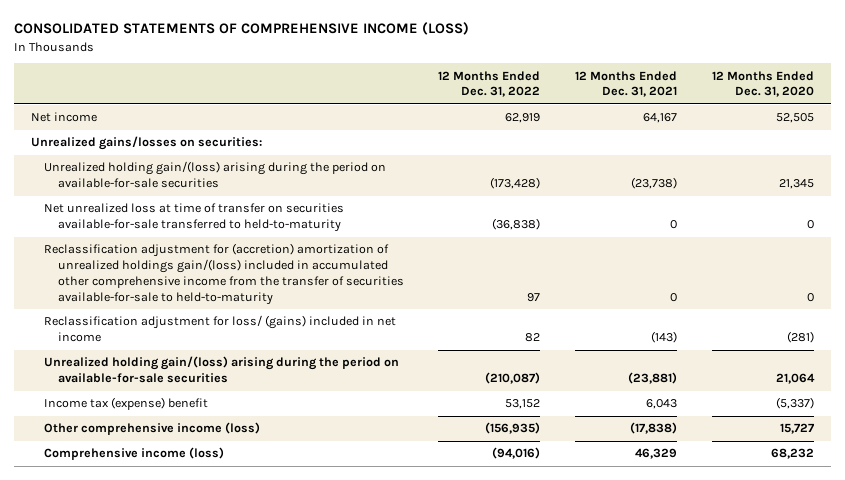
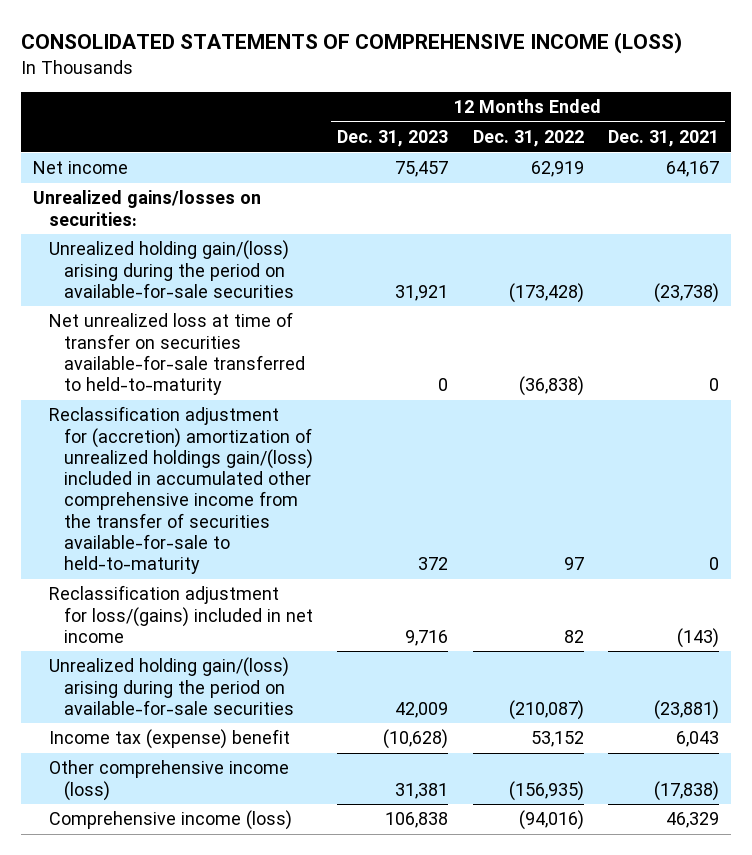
- | 12 Months Ended Dec. 31, 2022 | 12 Months Ended Dec. 31, 2021 | 12 Months Ended Dec. 31, 2020
+ | 12 Months Ended Dec. 31, 2023 | 12 Months Ended Dec. 31, 2022 | 12 Months Ended Dec. 31, 2021
- Reclassification adjustment for loss/ (gains) included in net income | 82 | (143) | (281)
+ Reclassification adjustment for loss/(gains) included in net income | 9,716 | 82 | (143)

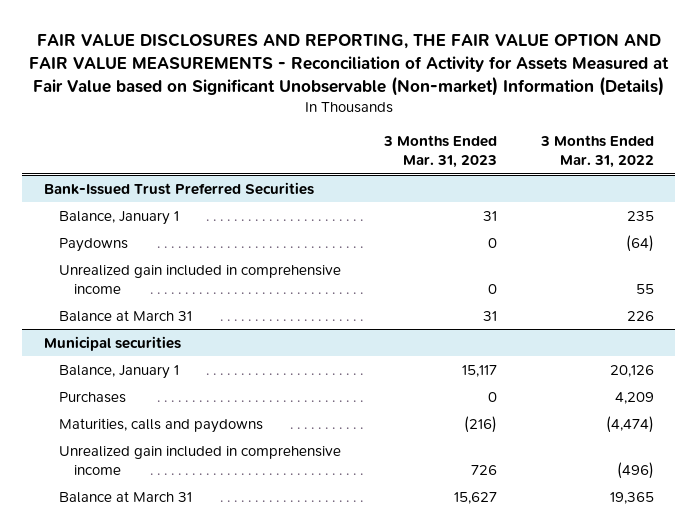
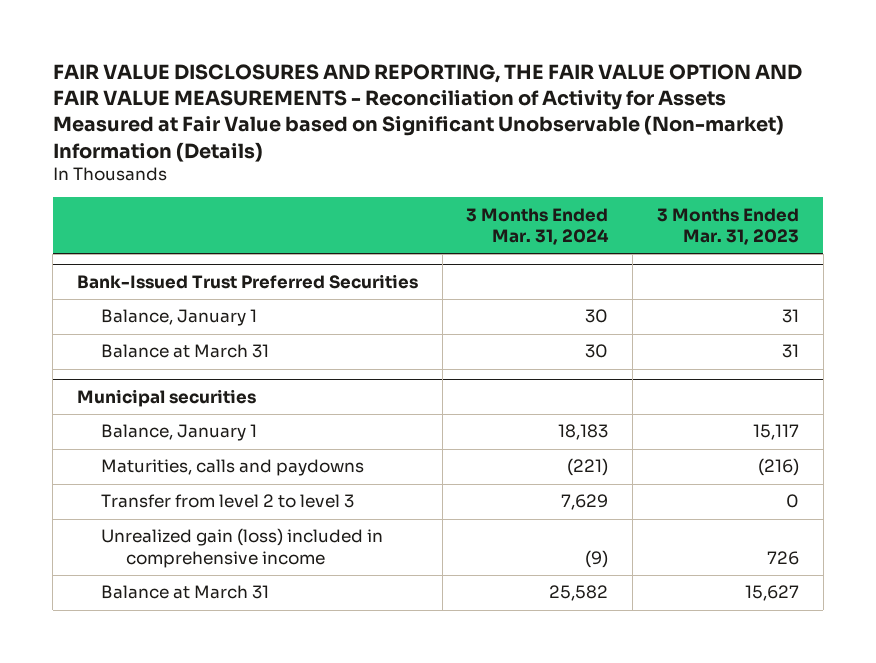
- | 3 Months Ended Mar. 31, 2023 | 3 Months Ended Mar. 31, 2022
+ | 3 Months Ended Mar. 31, 2024 | 3 Months Ended Mar. 31, 2023
@ Bank-Issued Trust Preferred Securities
- Paydowns | 0 | (64)
- Unrealized gain included in comprehensive income | 0 | 55
@ Municipal securities
- Purchases | 0 | 4,209
- Unrealized gain included in comprehensive income | 726 | (496)
+ Transfer from level 2 to level 3 | 7,629 | 0
+ Unrealized gain (loss) included in comprehensive income | (9) | 726

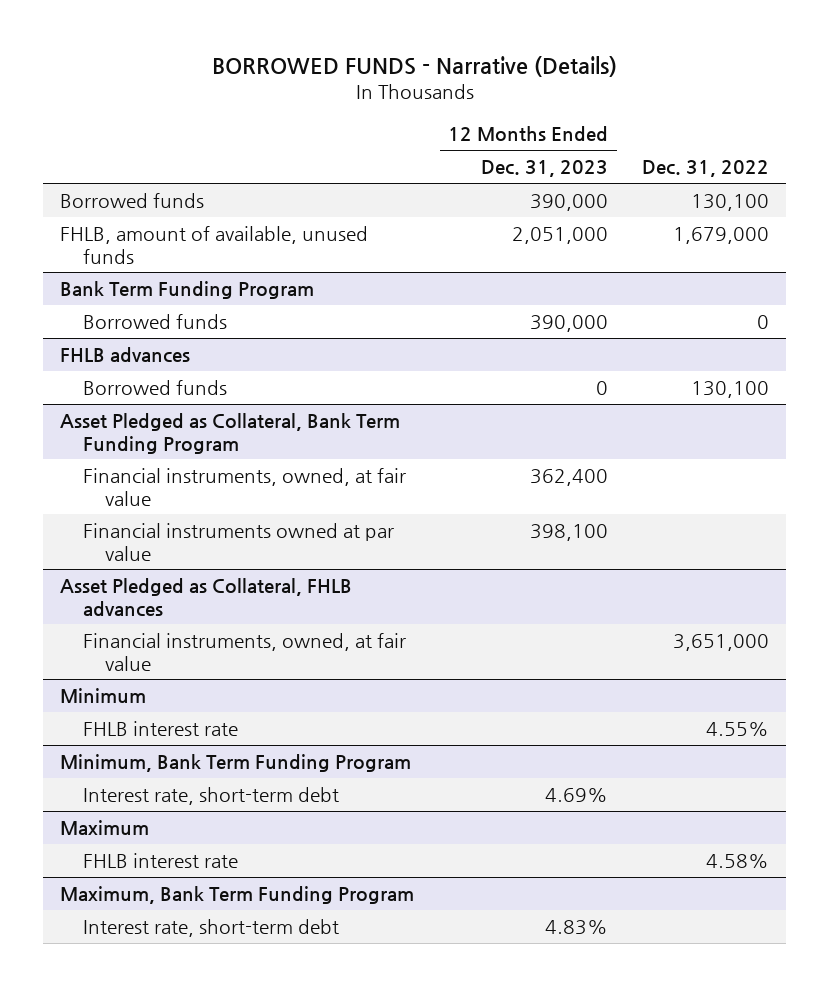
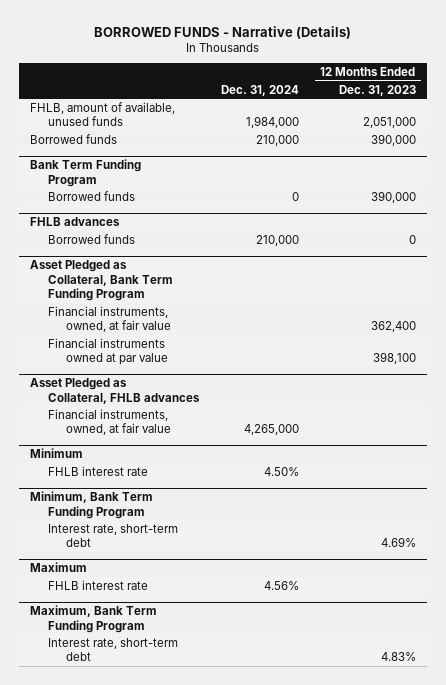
- | 12 Months Ended Dec. 31, 2023 | Dec. 31, 2022
+ | Dec. 31, 2024 | 12 Months Ended Dec. 31, 2023
moved down: Borrowed funds | 210,000 | 390,000

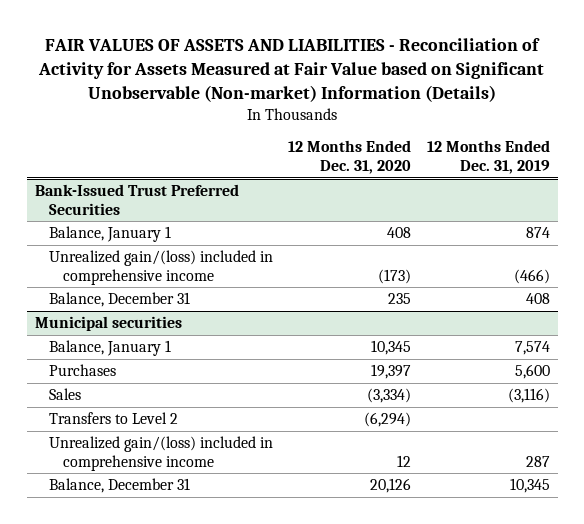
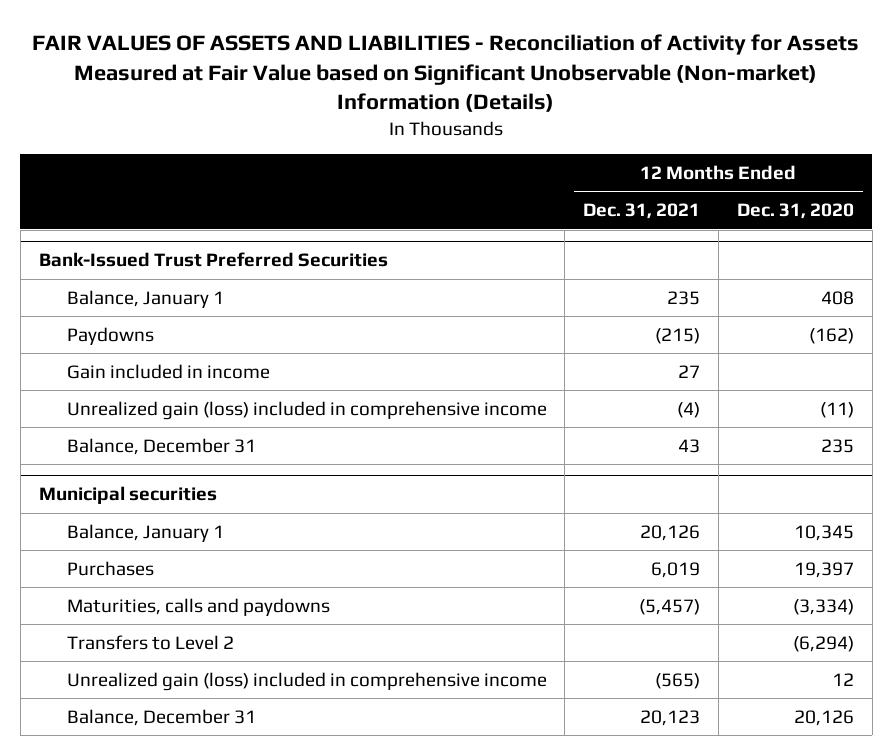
- | 12 Months Ended Dec. 31, 2020 | 12 Months Ended Dec. 31, 2019
+ | 12 Months Ended Dec. 31, 2021 | 12 Months Ended Dec. 31, 2020
@ Bank-Issued Trust Preferred Securities
- Unrealized gain/(loss) included in comprehensive income | (173) | (466)
+ Paydowns | (215) | (162)
+ Gain included in income | 27 |
+ Unrealized gain (loss) included in comprehensive income | (4) | (11)
@ Municipal securities
- Sales | (3,334) | (3,116)
+ Maturities, calls and paydowns | (5,457) | (3,334)
- Unrealized gain/(loss) included in comprehensive income | 12 | 287
+ Unrealized gain (loss) included in comprehensive income | (565) | 12

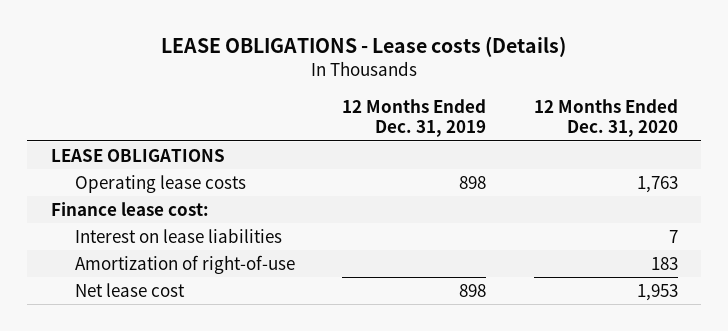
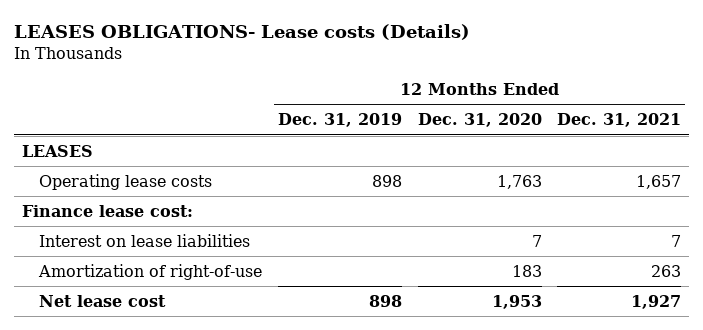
- LEASE OBLIGATIONS - Lease costs (Details)
+ LEASES OBLIGATIONS- Lease costs (Details)
- | 12 Months Ended Dec. 31, 2019 | 12 Months Ended Dec. 31, 2020
+ | 12 Months Ended Dec. 31, 2019 | 12 Months Ended Dec. 31, 2020 | 12 Months Ended Dec. 31, 2021
- LEASE OBLIGATIONS
+ LEASES

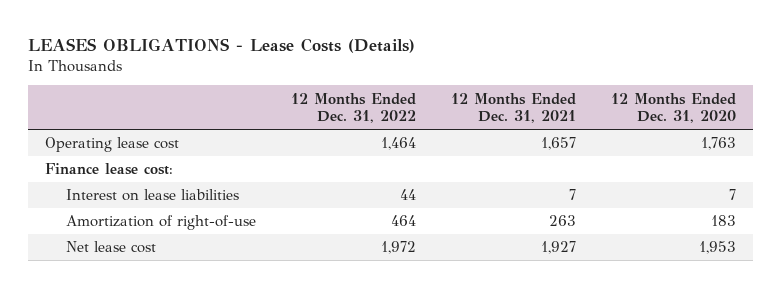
- LEASES OBLIGATIONS- Lease costs (Details)
+ LEASES OBLIGATIONS - Lease Costs (Details)
- | 12 Months Ended Dec. 31, 2019 | 12 Months Ended Dec. 31, 2020 | 12 Months Ended Dec. 31, 2021
+ | 12 Months Ended Dec. 31, 2022 | 12 Months Ended Dec. 31, 2021 | 12 Months Ended Dec. 31, 2020
- LEASES
- Operating lease costs | 898 | 1,763 | 1,657
+ Operating lease cost | 1,464 | 1,657 | 1,763

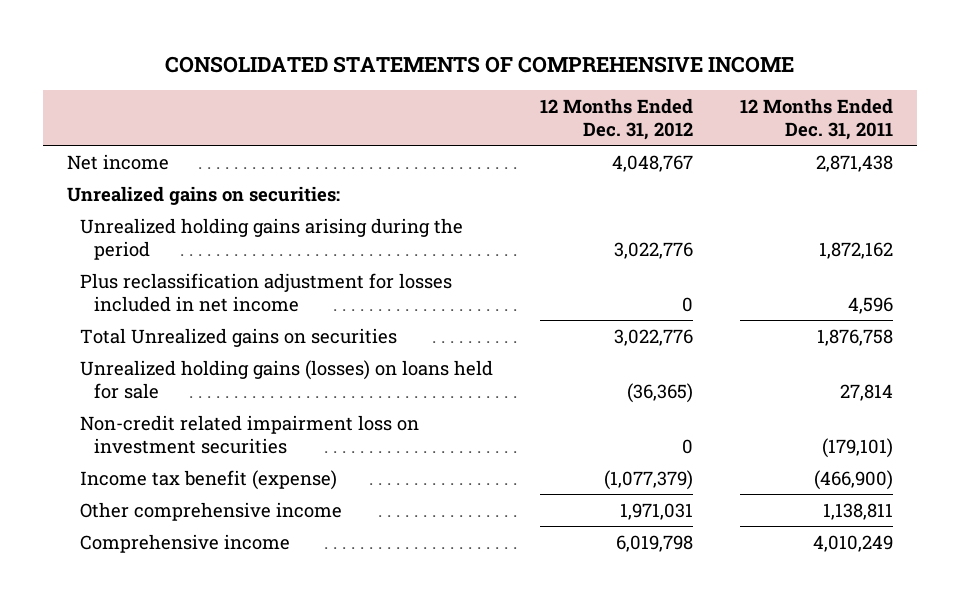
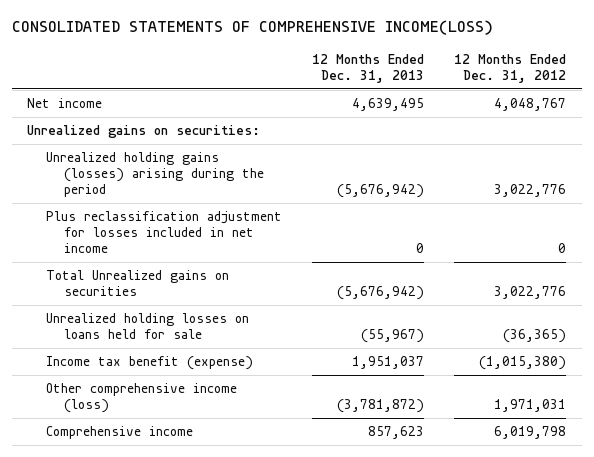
- CONSOLIDATED STATEMENTS OF COMPREHENSIVE INCOME
+ CONSOLIDATED STATEMENTS OF COMPREHENSIVE INCOME(LOSS)
- | 12 Months Ended Dec. 31, 2012 | 12 Months Ended Dec. 31, 2011
+ | 12 Months Ended Dec. 31, 2013 | 12 Months Ended Dec. 31, 2012
- Unrealized holding gains arising during the period | 3,022,776 | 1,872,162
+ Unrealized holding gains (losses) arising during the period | (5,676,942) | 3,022,776
- Unrealized holding gains (losses) on loans held for sale | (36,365) | 27,814
- Non-credit related impairment loss on investment securities | 0 | (179,101)
- Income tax benefit (expense) | (1,077,379) | (466,900)
- Other comprehensive income | 1,971,031 | 1,138,811
+ Unrealized holding losses on loans held for sale | (55,967) | (36,365)
+ Income tax benefit (expense) | 1,951,037 | (1,015,380)
+ Other comprehensive income (loss) | (3,781,872) | 1,971,031

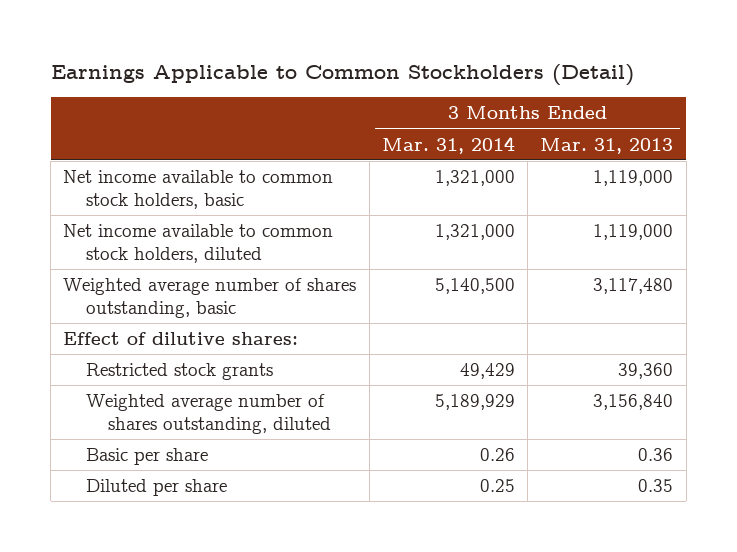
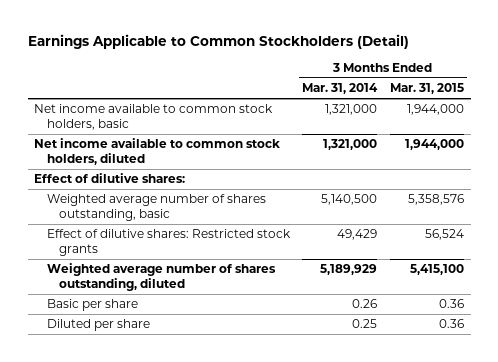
- | 3 Months Ended Mar. 31, 2014 | 3 Months Ended Mar. 31, 2013
+ | 3 Months Ended Mar. 31, 2014 | 3 Months Ended Mar. 31, 2015
- Restricted stock grants | 49,429 | 39,360
moved down: Weighted average number of shares outstanding, basic | 5,140,500 | 5,358,576
+ Effect of dilutive shares: Restricted stock grants | 49,429 | 56,524

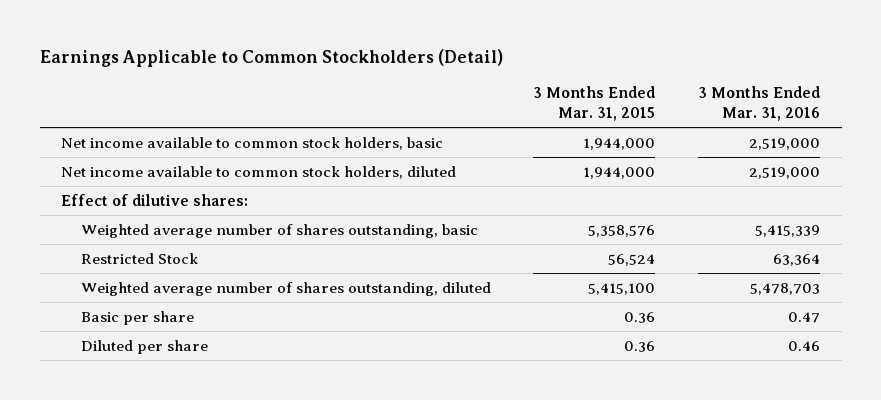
- | 3 Months Ended Mar. 31, 2014 | 3 Months Ended Mar. 31, 2015
+ | 3 Months Ended Mar. 31, 2015 | 3 Months Ended Mar. 31, 2016
- Effect of dilutive shares: Restricted stock grants | 49,429 | 56,524
+ Restricted Stock | 56,524 | 63,364

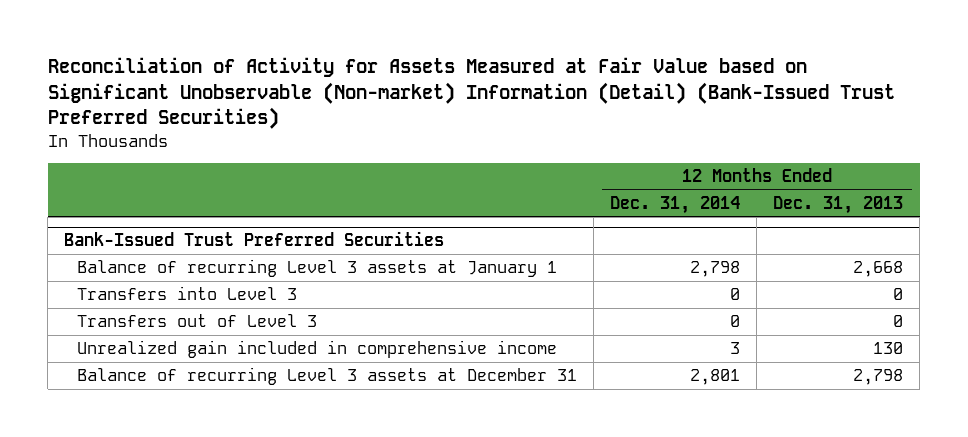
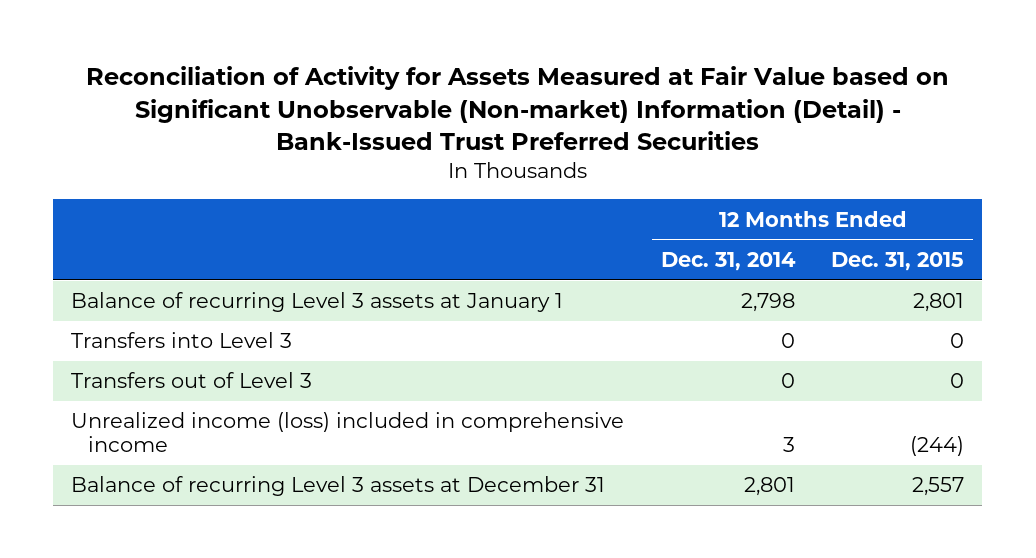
- Reconciliation of Activity for Assets Measured at Fair Value based on Significant Unobservable (Non-market) Information (Detail) (Bank-Issued Trust Preferred Securities)
+ Reconciliation of Activity for Assets Measured at Fair Value based on Significant Unobservable (Non-market) Information (Detail) - Bank-Issued Trust Preferred Securities
- | 12 Months Ended Dec. 31, 2014 | 12 Months Ended Dec. 31, 2013
+ | 12 Months Ended Dec. 31, 2014 | 12 Months Ended Dec. 31, 2015
- Bank-Issued Trust Preferred Securities
- Unrealized gain included in comprehensive income | 3 | 130
+ Unrealized income (loss) included in comprehensive income | 3 | (244)

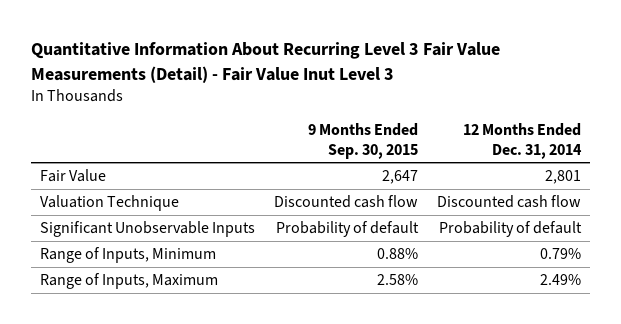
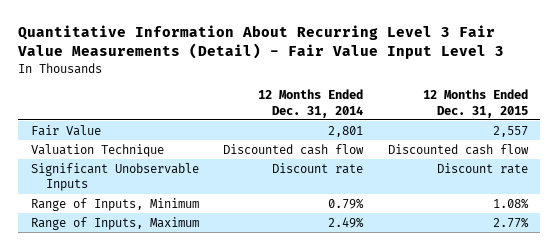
- Quantitative Information About Recurring Level 3 Fair Value Measurements (Detail) - Fair Value Inut Level 3
+ Quantitative Information About Recurring Level 3 Fair Value Measurements (Detail) - Fair Value Input Level 3
- | 9 Months Ended Sep. 30, 2015 | 12 Months Ended Dec. 31, 2014
+ | 12 Months Ended Dec. 31, 2014 | 12 Months Ended Dec. 31, 2015
- Significant Unobservable Inputs | Probability of default | Probability of default
+ Significant Unobservable Inputs | Discount rate | Discount rate

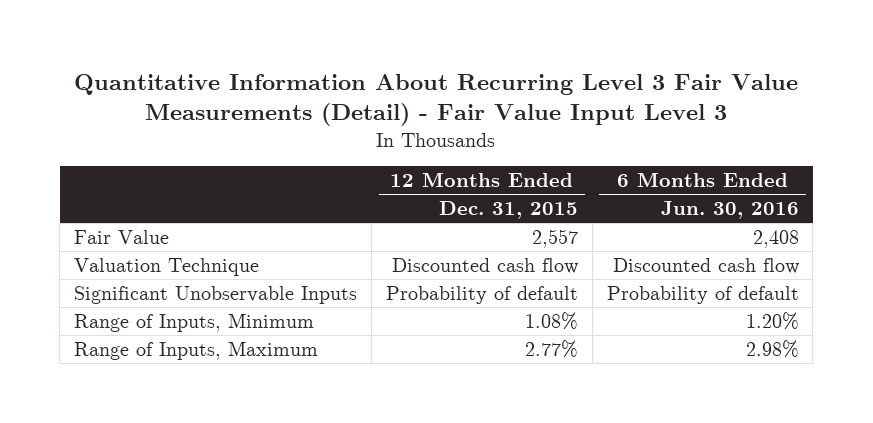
- | 12 Months Ended Dec. 31, 2014 | 12 Months Ended Dec. 31, 2015
+ | 12 Months Ended Dec. 31, 2015 | 6 Months Ended Jun. 30, 2016
- Significant Unobservable Inputs | Discount rate | Discount rate
+ Significant Unobservable Inputs | Probability of default | Probability of default

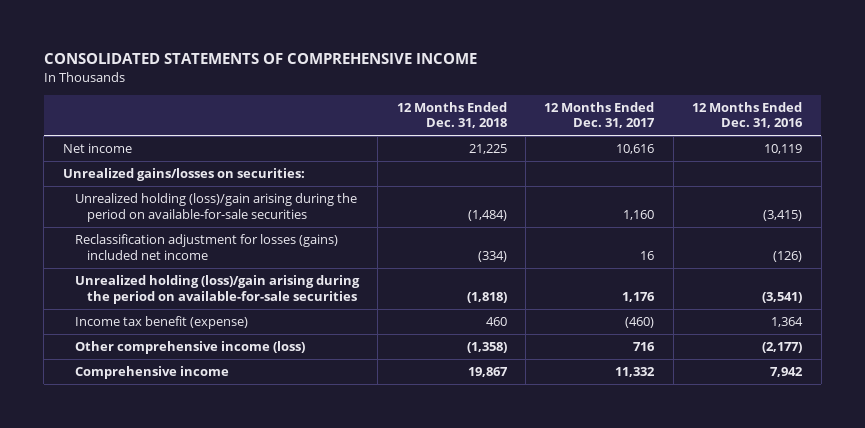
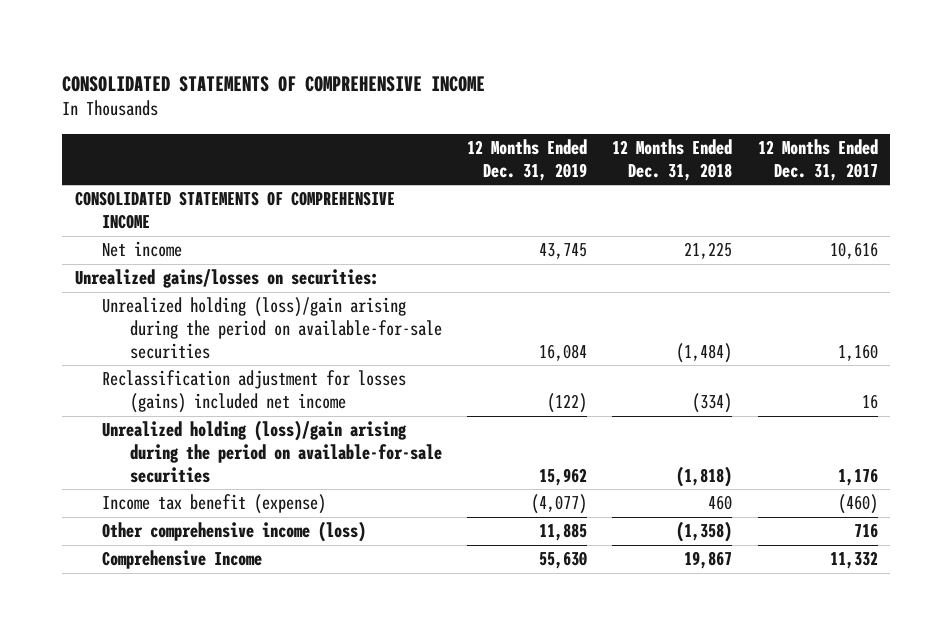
- | 12 Months Ended Dec. 31, 2018 | 12 Months Ended Dec. 31, 2017 | 12 Months Ended Dec. 31, 2016
+ | 12 Months Ended Dec. 31, 2019 | 12 Months Ended Dec. 31, 2018 | 12 Months Ended Dec. 31, 2017
+ CONSOLIDATED STATEMENTS OF COMPREHENSIVE INCOME
- Comprehensive income | 19,867 | 11,332 | 7,942
+ Comprehensive Income | 55,630 | 19,867 | 11,332

